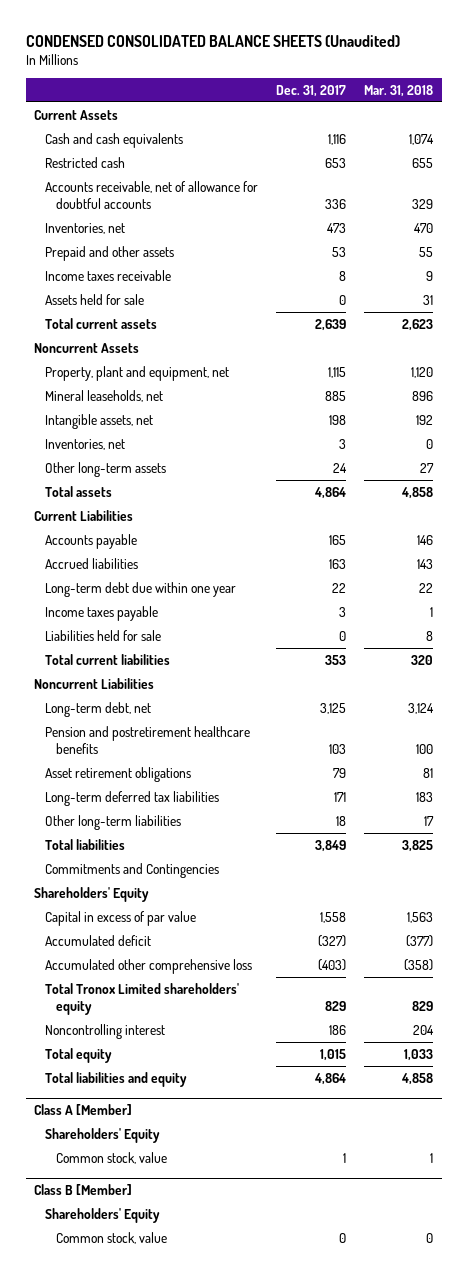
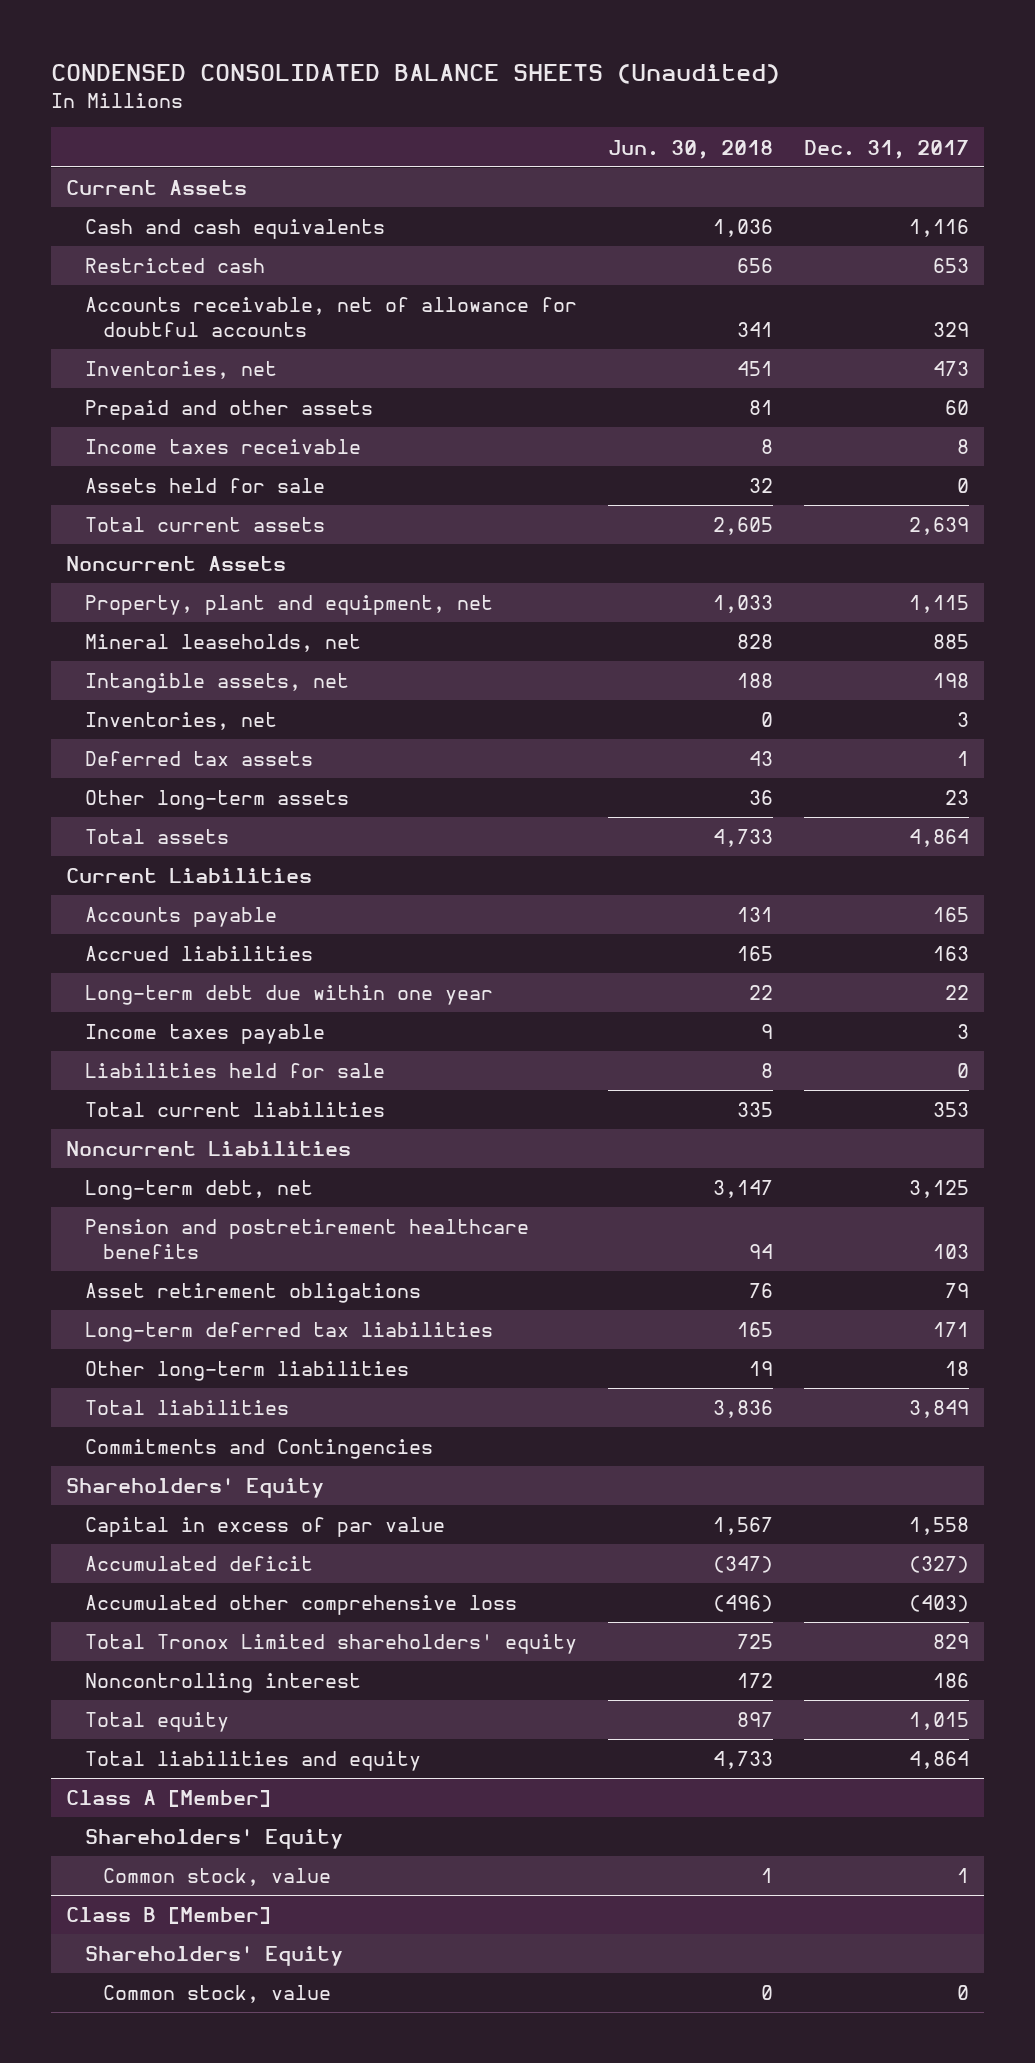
- | Dec. 31, 2017 | Mar. 31, 2018
+ | Jun. 30, 2018 | Dec. 31, 2017
- Accounts receivable, net of allowance for doubtful accounts | 336 | 329
+ Accounts receivable, net of allowance for doubtful accounts | 341 | 329
- Prepaid and other assets | 53 | 55
+ Prepaid and other assets | 81 | 60
- Other long-term assets | 24 | 27
+ Deferred tax assets | 43 | 1
+ Other long-term assets | 36 | 23

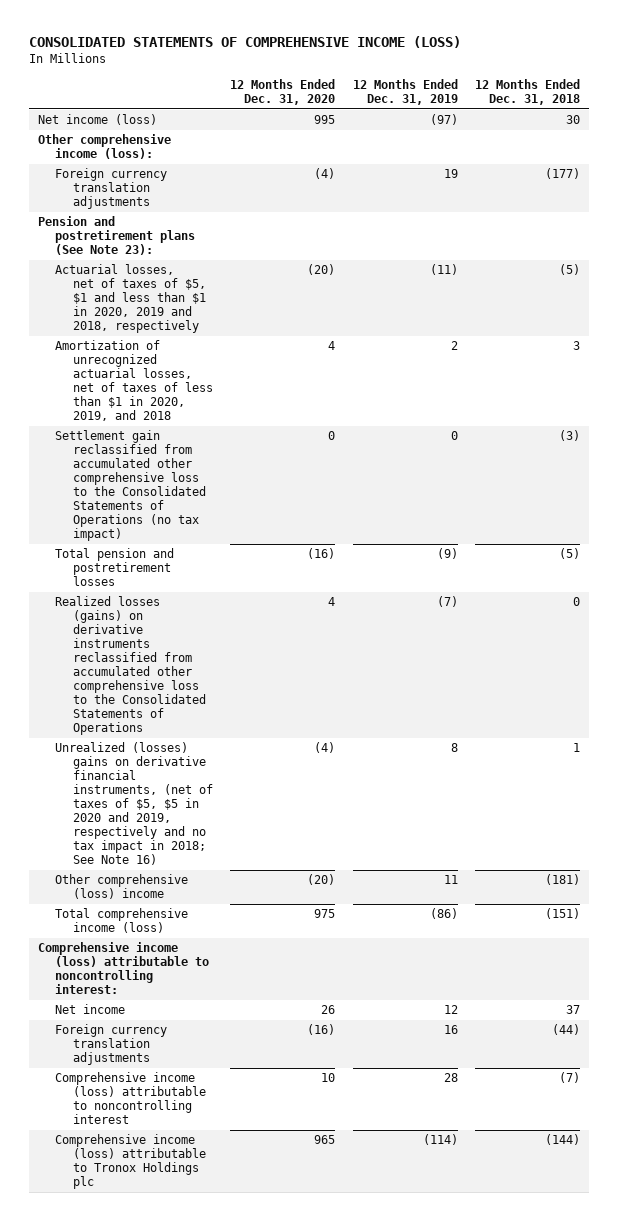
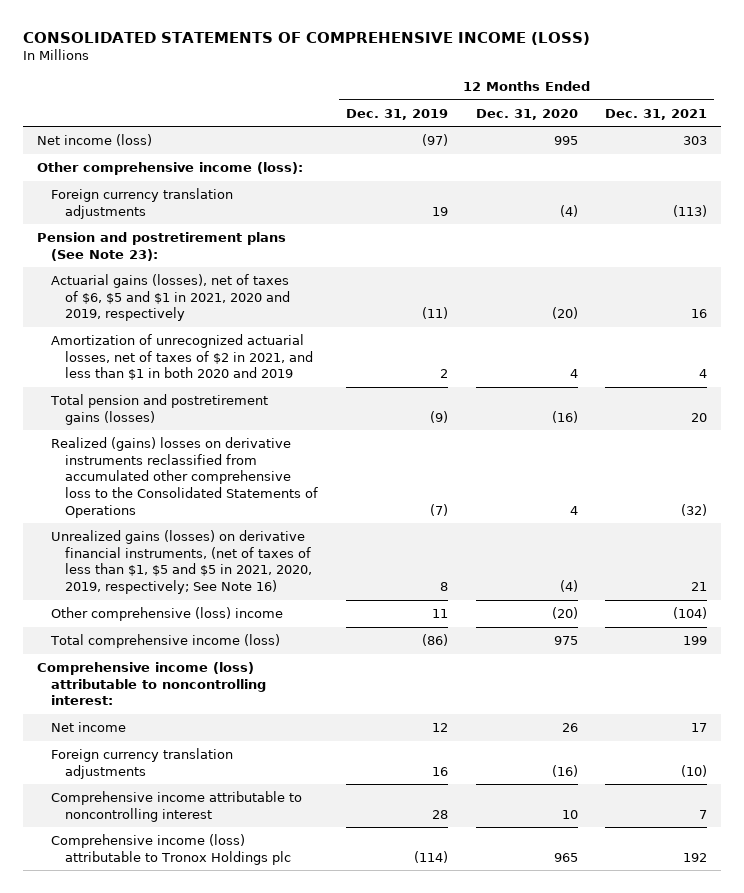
- | 12 Months Ended Dec. 31, 2020 | 12 Months Ended Dec. 31, 2019 | 12 Months Ended Dec. 31, 2018
+ | 12 Months Ended Dec. 31, 2019 | 12 Months Ended Dec. 31, 2020 | 12 Months Ended Dec. 31, 2021
- Actuarial losses, net of taxes of $5, $1 and less than $1 in 2020, 2019 and 2018, respectively | (20) | (11) | (5)
- Amortization of unrecognized actuarial losses, net of taxes of less than $1 in 2020, 2019, and 2018 | 4 | 2 | 3
- Settlement gain reclassified from accumulated other comprehensive loss to the Consolidated Statements of Operations (no tax impact) | 0 | 0 | (3)
- Total pension and postretirement losses | (16) | (9) | (5)
- Realized losses (gains) on derivative instruments reclassified from accumulated other comprehensive loss to the Consolidated Statements of Operations | 4 | (7) | 0
- Unrealized (losses) gains on derivative financial instruments, (net of taxes of $5, $5 in 2020 and 2019, respectively and no tax impact in 2018; See Note 16) | (4) | 8 | 1
+ Actuarial gains (losses), net of taxes of $6, $5 and $1 in 2021, 2020 and 2019, respectively | (11) | (20) | 16
+ Amortization of unrecognized actuarial losses, net of taxes of $2 in 2021, and less than $1 in both 2020 and 2019 | 2 | 4 | 4
+ Total pension and postretirement gains (losses) | (9) | (16) | 20
+ Realized (gains) losses on derivative instruments reclassified from accumulated other comprehensive loss to the Consolidated Statements of Operations | (7) | 4 | (32)
+ Unrealized gains (losses) on derivative financial instruments, (net of taxes of less than $1, $5 and $5 in 2021, 2020, 2019, respectively; See Note 16) | 8 | (4) | 21
- Comprehensive income (loss) attributable to noncontrolling interest | 10 | 28 | (7)
+ Comprehensive income attributable to noncontrolling interest | 28 | 10 | 7

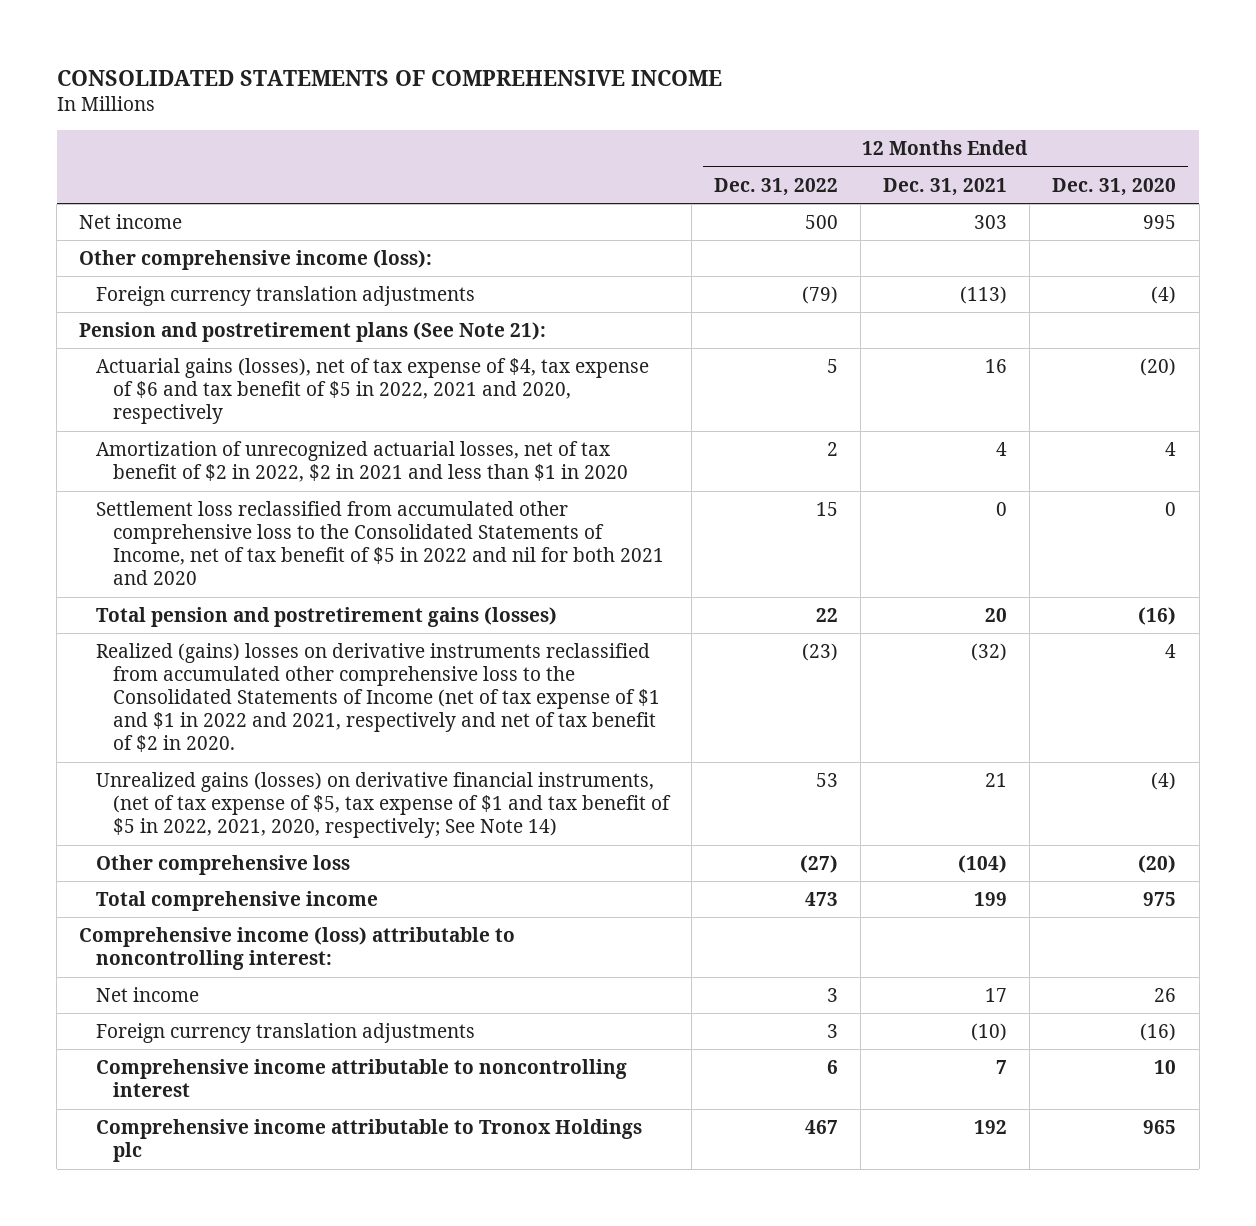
- CONSOLIDATED STATEMENTS OF COMPREHENSIVE INCOME (LOSS)
+ CONSOLIDATED STATEMENTS OF COMPREHENSIVE INCOME
- | 12 Months Ended Dec. 31, 2019 | 12 Months Ended Dec. 31, 2020 | 12 Months Ended Dec. 31, 2021
+ | 12 Months Ended Dec. 31, 2022 | 12 Months Ended Dec. 31, 2021 | 12 Months Ended Dec. 31, 2020
- Net income (loss) | (97) | 995 | 303
+ Net income | 500 | 303 | 995
- Pension and postretirement plans (See Note 23):
- Actuarial gains (losses), net of taxes of $6, $5 and $1 in 2021, 2020 and 2019, respectively | (11) | (20) | 16
- Amortization of unrecognized actuarial losses, net of taxes of $2 in 2021, and less than $1 in both 2020 and 2019 | 2 | 4 | 4
+ Pension and postretirement plans (See Note 21):
+ Actuarial gains (losses), net of tax expense of $4, tax expense of $6 and tax benefit of $5 in 2022, 2021 and 2020, respectively | 5 | 16 | (20)
+ Amortization of unrecognized actuarial losses, net of tax benefit of $2 in 2022, $2 in 2021 and less than $1 in 2020 | 2 | 4 | 4
+ Settlement loss reclassified from accumulated other comprehensive loss to the Consolidated Statements of Income, net of tax benefit of $5 in 2022 and nil for both 2021 and 2020 | 15 | 0 | 0
- Realized (gains) losses on derivative instruments reclassified from accumulated other comprehensive loss to the Consolidated Statements of Operations | (7) | 4 | (32)
- Unrealized gains (losses) on derivative financial instruments, (net of taxes of less than $1, $5 and $5 in 2021, 2020, 2019, respectively; See Note 16) | 8 | (4) | 21
- Other comprehensive (loss) income | 11 | (20) | (104)
- Total comprehensive income (loss) | (86) | 975 | 199
+ Realized (gains) losses on derivative instruments reclassified from accumulated other comprehensive loss to the Consolidated Statements of Income (net of tax expense of $1 and $1 in 2022 and 2021, respectively and net of tax benefit of $2 in 2020. | (23) | (32) | 4
+ Unrealized gains (losses) on derivative financial instruments, (net of tax expense of $5, tax expense of $1 and tax benefit of $5 in 2022, 2021, 2020, respectively; See Note 14) | 53 | 21 | (4)
+ Other comprehensive loss | (27) | (104) | (20)
+ Total comprehensive income | 473 | 199 | 975
- Comprehensive income (loss) attributable to Tronox Holdings plc | (114) | 965 | 192
+ Comprehensive income attributable to Tronox Holdings plc | 467 | 192 | 965

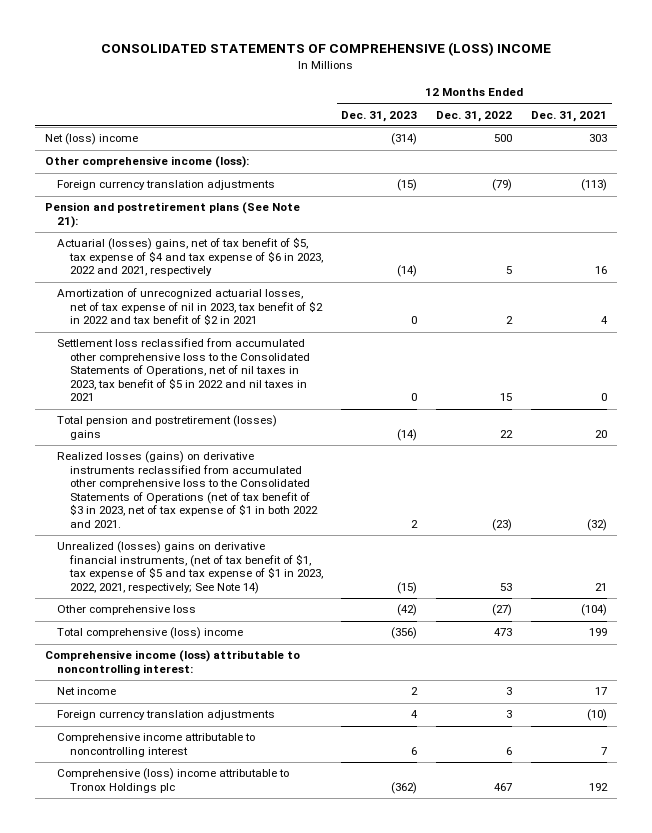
- CONSOLIDATED STATEMENTS OF COMPREHENSIVE INCOME
+ CONSOLIDATED STATEMENTS OF COMPREHENSIVE (LOSS) INCOME
- | 12 Months Ended Dec. 31, 2022 | 12 Months Ended Dec. 31, 2021 | 12 Months Ended Dec. 31, 2020
+ | 12 Months Ended Dec. 31, 2023 | 12 Months Ended Dec. 31, 2022 | 12 Months Ended Dec. 31, 2021
- Net income | 500 | 303 | 995
+ Net (loss) income | (314) | 500 | 303
- Actuarial gains (losses), net of tax expense of $4, tax expense of $6 and tax benefit of $5 in 2022, 2021 and 2020, respectively | 5 | 16 | (20)
- Amortization of unrecognized actuarial losses, net of tax benefit of $2 in 2022, $2 in 2021 and less than $1 in 2020 | 2 | 4 | 4
- Settlement loss reclassified from accumulated other comprehensive loss to the Consolidated Statements of Income, net of tax benefit of $5 in 2022 and nil for both 2021 and 2020 | 15 | 0 | 0
- Total pension and postretirement gains (losses) | 22 | 20 | (16)
- Realized (gains) losses on derivative instruments reclassified from accumulated other comprehensive loss to the Consolidated Statements of Income (net of tax expense of $1 and $1 in 2022 and 2021, respectively and net of tax benefit of $2 in 2020. | (23) | (32) | 4
- Unrealized gains (losses) on derivative financial instruments, (net of tax expense of $5, tax expense of $1 and tax benefit of $5 in 2022, 2021, 2020, respectively; See Note 14) | 53 | 21 | (4)
+ Actuarial (losses) gains, net of tax benefit of $5, tax expense of $4 and tax expense of $6 in 2023, 2022 and 2021, respectively | (14) | 5 | 16
+ Amortization of unrecognized actuarial losses, net of tax expense of nil in 2023, tax benefit of $2 in 2022 and tax benefit of $2 in 2021 | 0 | 2 | 4
+ Settlement loss reclassified from accumulated other comprehensive loss to the Consolidated Statements of Operations, net of nil taxes in 2023, tax benefit of $5 in 2022 and nil taxes in 2021 | 0 | 15 | 0
+ Total pension and postretirement (losses) gains | (14) | 22 | 20
+ Realized losses (gains) on derivative instruments reclassified from accumulated other comprehensive loss to the Consolidated Statements of Operations (net of tax benefit of $3 in 2023, net of tax expense of $1 in both 2022 and 2021. | 2 | (23) | (32)
+ Unrealized (losses) gains on derivative financial instruments, (net of tax benefit of $1, tax expense of $5 and tax expense of $1 in 2023, 2022, 2021, respectively; See Note 14) | (15) | 53 | 21
- Total comprehensive income | 473 | 199 | 975
+ Total comprehensive (loss) income | (356) | 473 | 199
- Comprehensive income attributable to Tronox Holdings plc | 467 | 192 | 965
+ Comprehensive (loss) income attributable to Tronox Holdings plc | (362) | 467 | 192

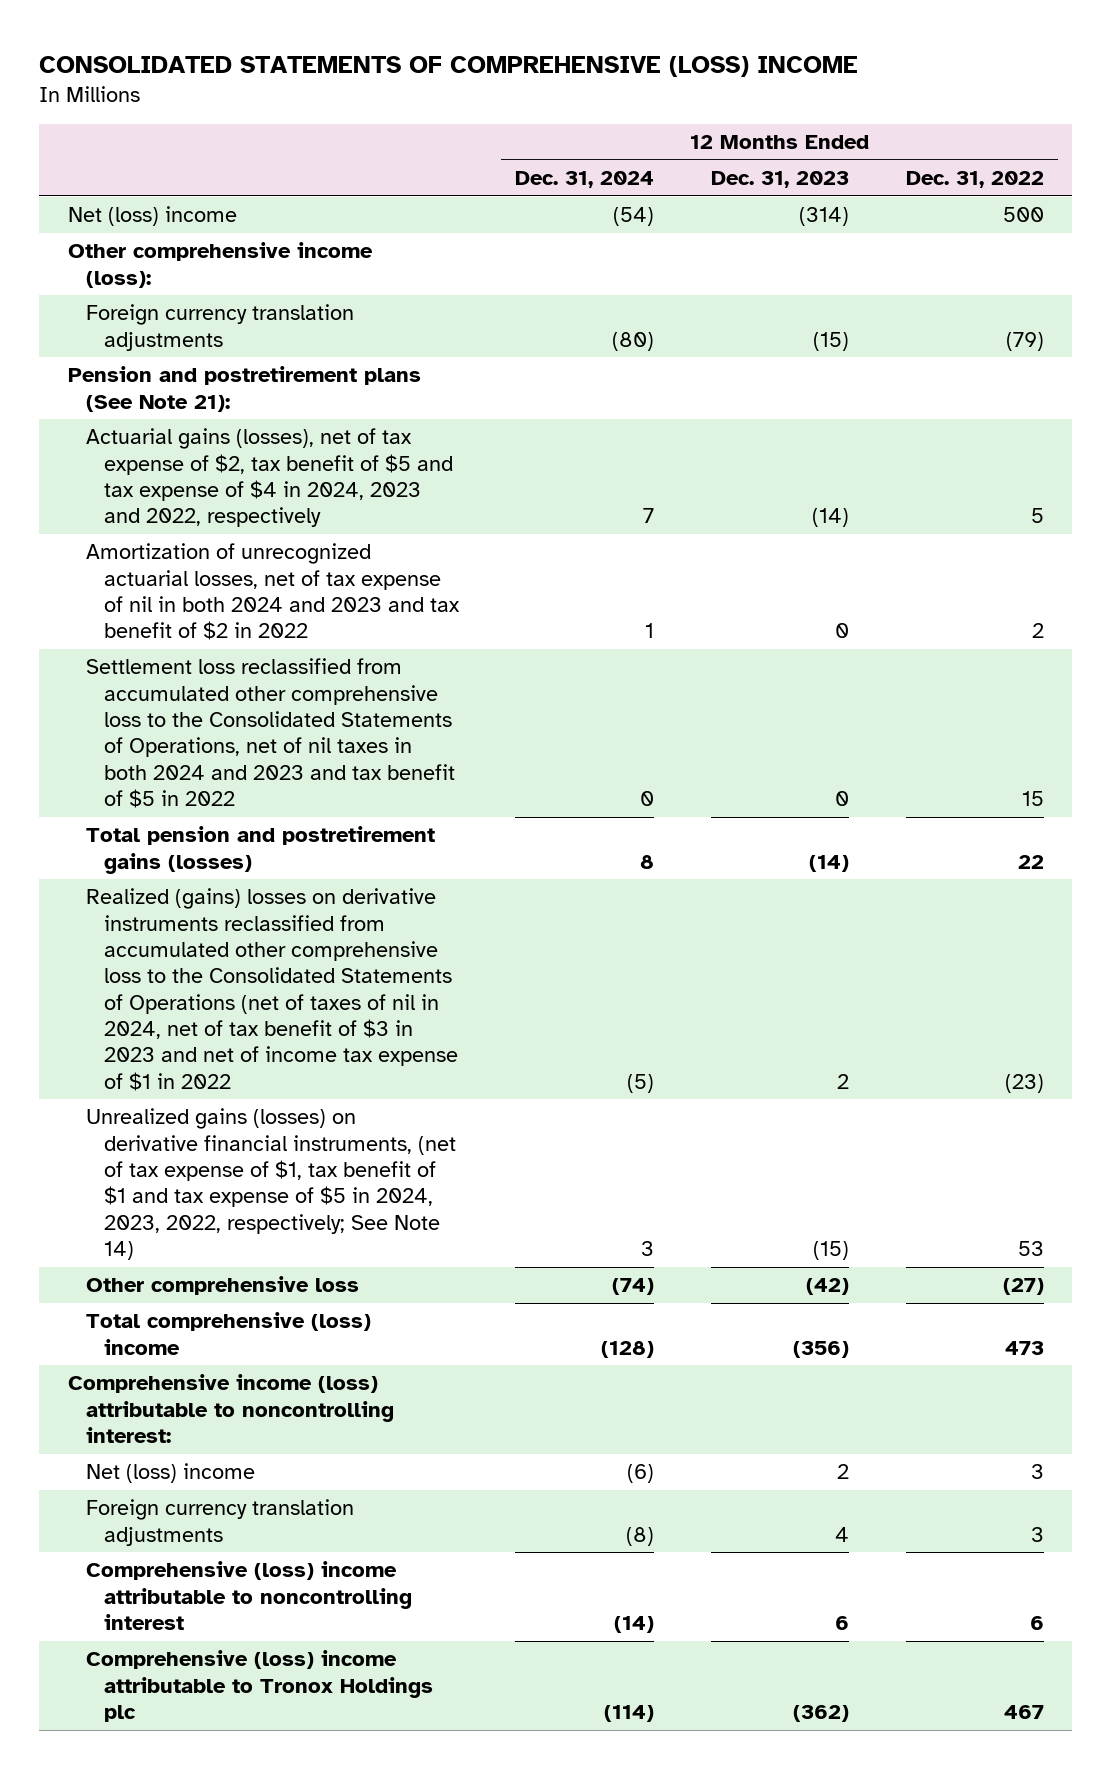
- | 12 Months Ended Dec. 31, 2023 | 12 Months Ended Dec. 31, 2022 | 12 Months Ended Dec. 31, 2021
+ | 12 Months Ended Dec. 31, 2024 | 12 Months Ended Dec. 31, 2023 | 12 Months Ended Dec. 31, 2022
- Actuarial (losses) gains, net of tax benefit of $5, tax expense of $4 and tax expense of $6 in 2023, 2022 and 2021, respectively | (14) | 5 | 16
- Amortization of unrecognized actuarial losses, net of tax expense of nil in 2023, tax benefit of $2 in 2022 and tax benefit of $2 in 2021 | 0 | 2 | 4
- Settlement loss reclassified from accumulated other comprehensive loss to the Consolidated Statements of Operations, net of nil taxes in 2023, tax benefit of $5 in 2022 and nil taxes in 2021 | 0 | 15 | 0
- Total pension and postretirement (losses) gains | (14) | 22 | 20
- Realized losses (gains) on derivative instruments reclassified from accumulated other comprehensive loss to the Consolidated Statements of Operations (net of tax benefit of $3 in 2023, net of tax expense of $1 in both 2022 and 2021. | 2 | (23) | (32)
- Unrealized (losses) gains on derivative financial instruments, (net of tax benefit of $1, tax expense of $5 and tax expense of $1 in 2023, 2022, 2021, respectively; See Note 14) | (15) | 53 | 21
+ Actuarial gains (losses), net of tax expense of $2, tax benefit of $5 and tax expense of $4 in 2024, 2023 and 2022, respectively | 7 | (14) | 5
+ Amortization of unrecognized actuarial losses, net of tax expense of nil in both 2024 and 2023 and tax benefit of $2 in 2022 | 1 | 0 | 2
+ Settlement loss reclassified from accumulated other comprehensive loss to the Consolidated Statements of Operations, net of nil taxes in both 2024 and 2023 and tax benefit of $5 in 2022 | 0 | 0 | 15
+ Total pension and postretirement gains (losses) | 8 | (14) | 22
+ Realized (gains) losses on derivative instruments reclassified from accumulated other comprehensive loss to the Consolidated Statements of Operations (net of taxes of nil in 2024, net of tax benefit of $3 in 2023 and net of income tax expense of $1 in 2022 | (5) | 2 | (23)
+ Unrealized gains (losses) on derivative financial instruments, (net of tax expense of $1, tax benefit of $1 and tax expense of $5 in 2024, 2023, 2022, respectively; See Note 14) | 3 | (15) | 53
- Net income | 2 | 3 | 17
+ Net (loss) income | (6) | 2 | 3
- Comprehensive income attributable to noncontrolling interest | 6 | 6 | 7
+ Comprehensive (loss) income attributable to noncontrolling interest | (14) | 6 | 6

